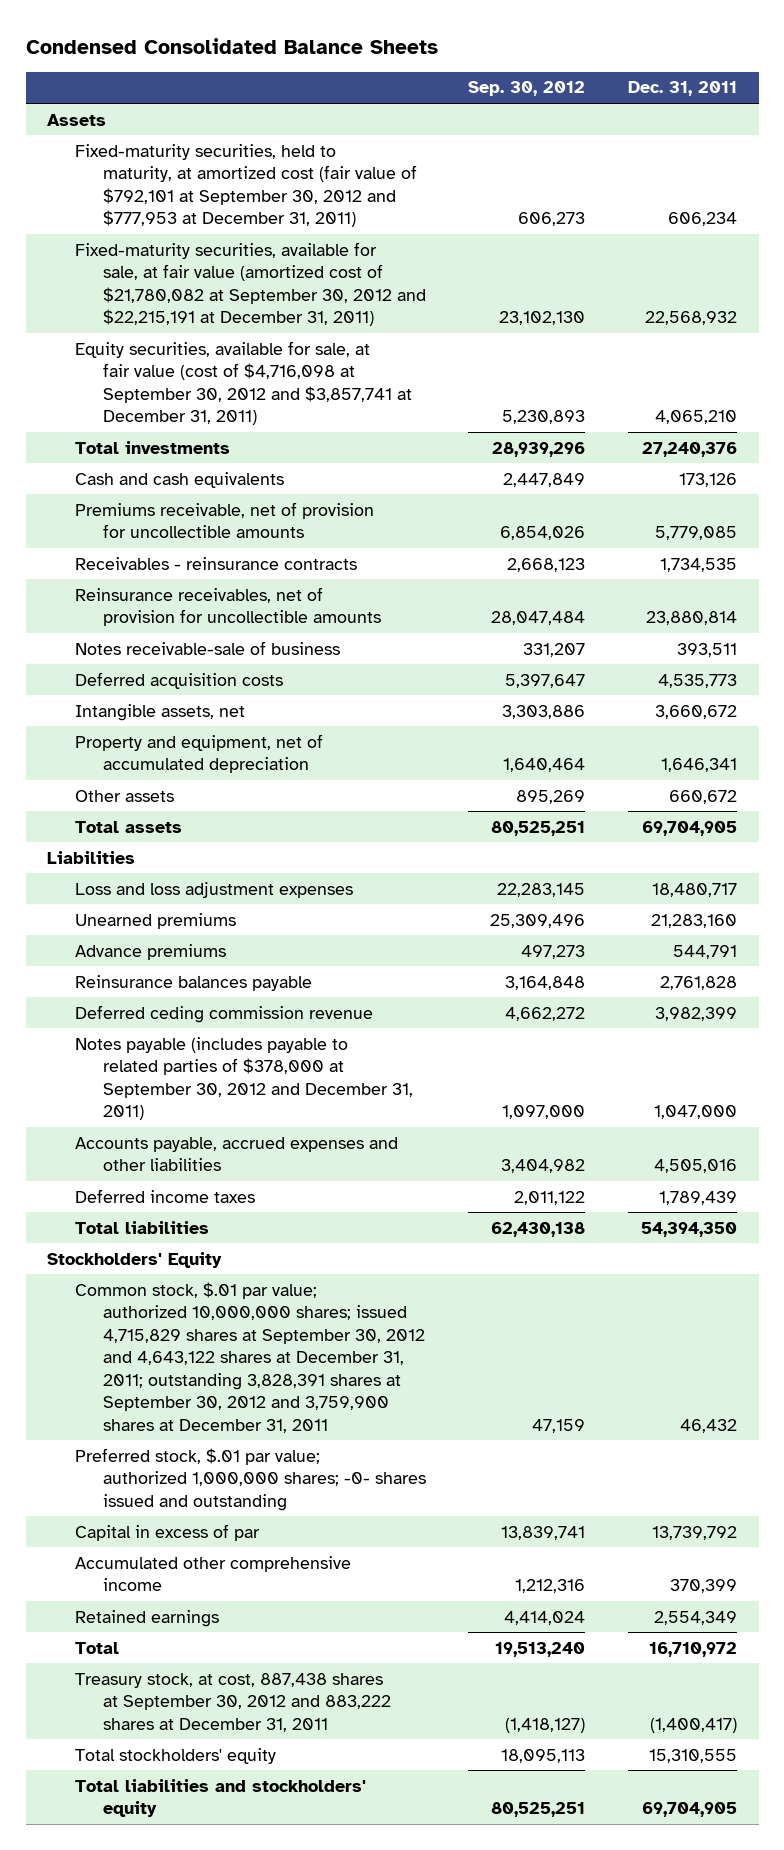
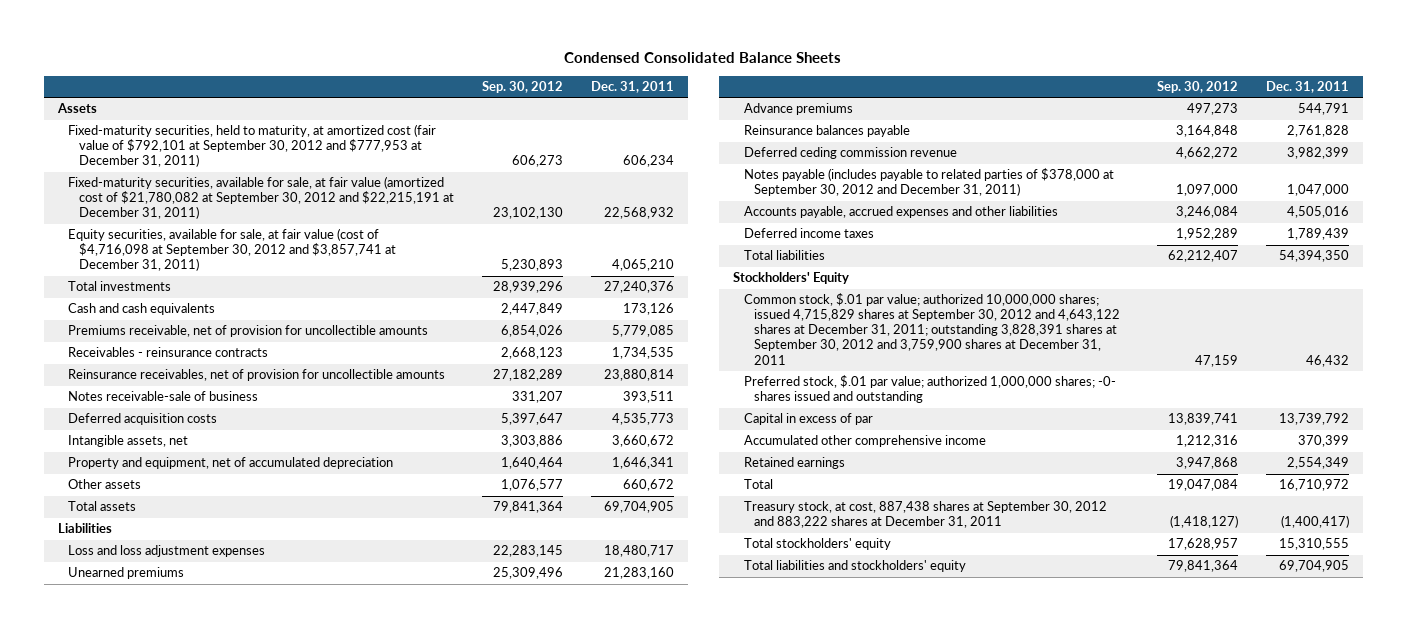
- Reinsurance receivables, net of provision for uncollectible amounts | 28,047,484 | 23,880,814
+ Reinsurance receivables, net of provision for uncollectible amounts | 27,182,289 | 23,880,814
- Other assets | 895,269 | 660,672
- Total assets | 80,525,251 | 69,704,905
+ Other assets | 1,076,577 | 660,672
+ Total assets | 79,841,364 | 69,704,905
- Accounts payable, accrued expenses and other liabilities | 3,404,982 | 4,505,016
- Deferred income taxes | 2,011,122 | 1,789,439
- Total liabilities | 62,430,138 | 54,394,350
+ Accounts payable, accrued expenses and other liabilities | 3,246,084 | 4,505,016
+ Deferred income taxes | 1,952,289 | 1,789,439
+ Total liabilities | 62,212,407 | 54,394,350
- Retained earnings | 4,414,024 | 2,554,349
- Total | 19,513,240 | 16,710,972
+ Retained earnings | 3,947,868 | 2,554,349
+ Total | 19,047,084 | 16,710,972
- Total stockholders' equity | 18,095,113 | 15,310,555
- Total liabilities and stockholders' equity | 80,525,251 | 69,704,905
+ Total stockholders' equity | 17,628,957 | 15,310,555
+ Total liabilities and stockholders' equity | 79,841,364 | 69,704,905

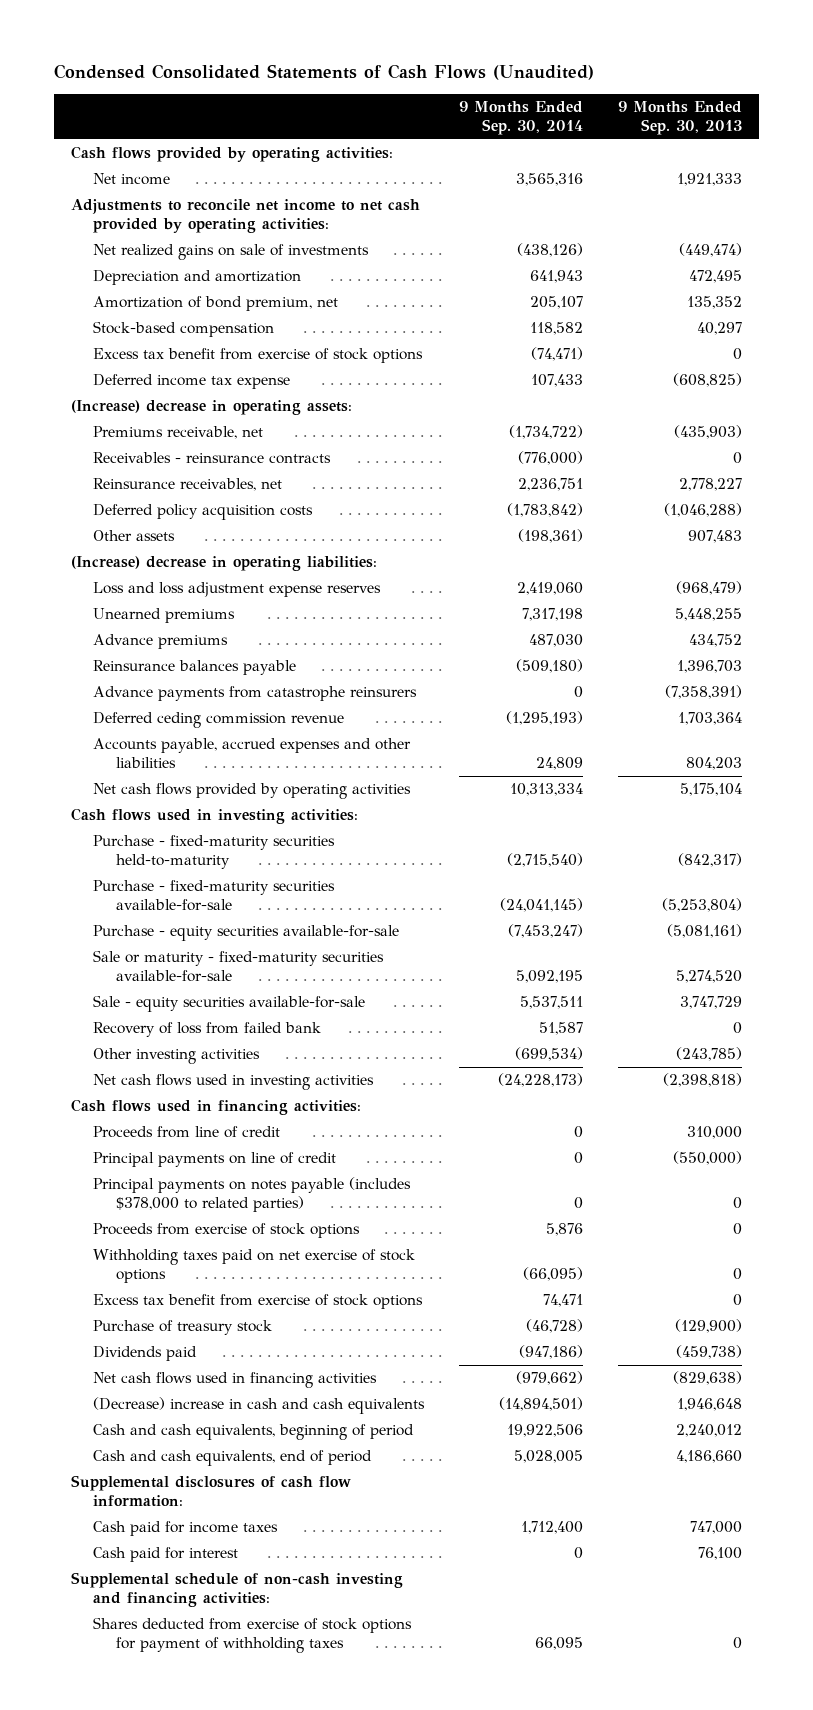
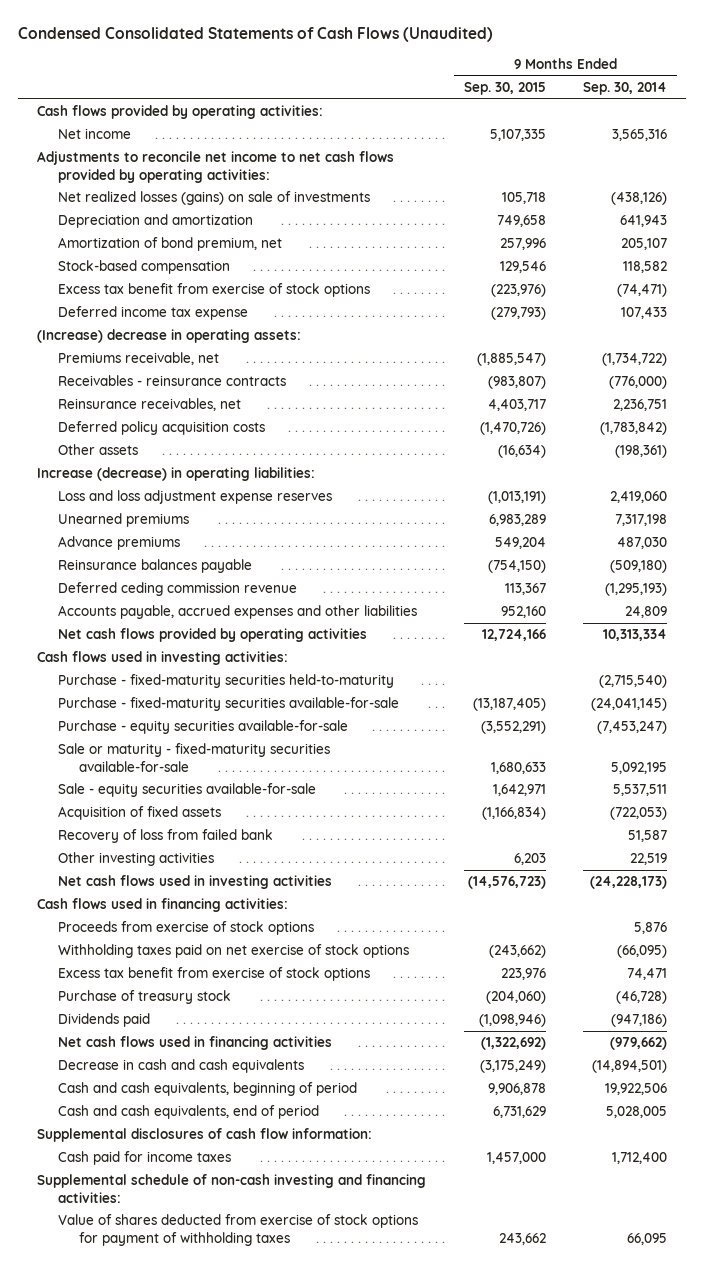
- | 9 Months Ended Sep. 30, 2014 | 9 Months Ended Sep. 30, 2013
+ | 9 Months Ended Sep. 30, 2015 | 9 Months Ended Sep. 30, 2014
- Adjustments to reconcile net income to net cash provided by operating activities:
- Net realized gains on sale of investments | (438,126) | (449,474)
+ Adjustments to reconcile net income to net cash flows provided by operating activities:
+ Net realized losses (gains) on sale of investments | 105,718 | (438,126)
- (Increase) decrease in operating liabilities:
+ Increase (decrease) in operating liabilities:
- Advance payments from catastrophe reinsurers | 0 | (7,358,391)
+ Acquisition of fixed assets | (1,166,834) | (722,053)
- Other investing activities | (699,534) | (243,785)
+ Other investing activities | 6,203 | 22,519
- Proceeds from line of credit | 0 | 310,000
- Principal payments on line of credit | 0 | (550,000)
- Principal payments on notes payable (includes $378,000 to related parties) | 0 | 0
- (Decrease) increase in cash and cash equivalents | (14,894,501) | 1,946,648
+ Decrease in cash and cash equivalents | (3,175,249) | (14,894,501)
- Cash paid for interest | 0 | 76,100
- Shares deducted from exercise of stock options for payment of withholding taxes | 66,095 | 0
+ Value of shares deducted from exercise of stock options for payment of withholding taxes | 243,662 | 66,095

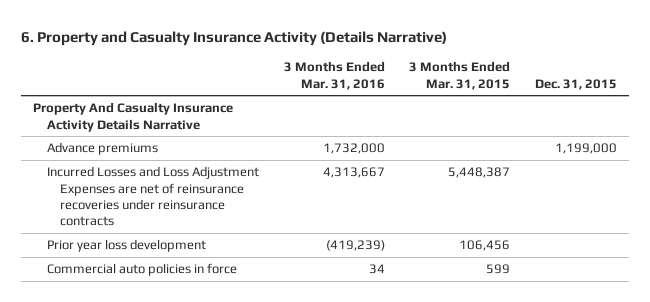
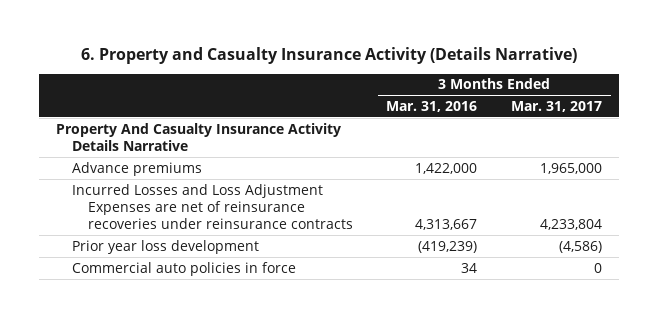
- | 3 Months Ended Mar. 31, 2016 | 3 Months Ended Mar. 31, 2015 | Dec. 31, 2015
+ | 3 Months Ended Mar. 31, 2016 | 3 Months Ended Mar. 31, 2017
- Advance premiums | 1,732,000 | | 1,199,000
+ Advance premiums | 1,422,000 | 1,965,000

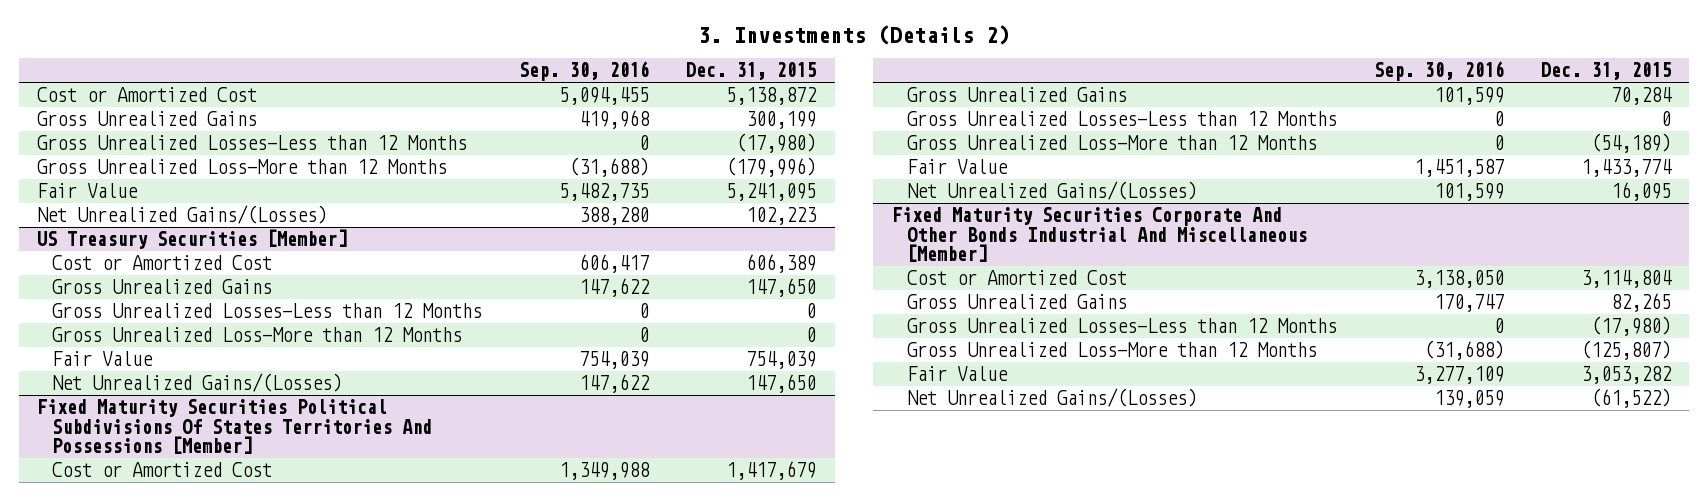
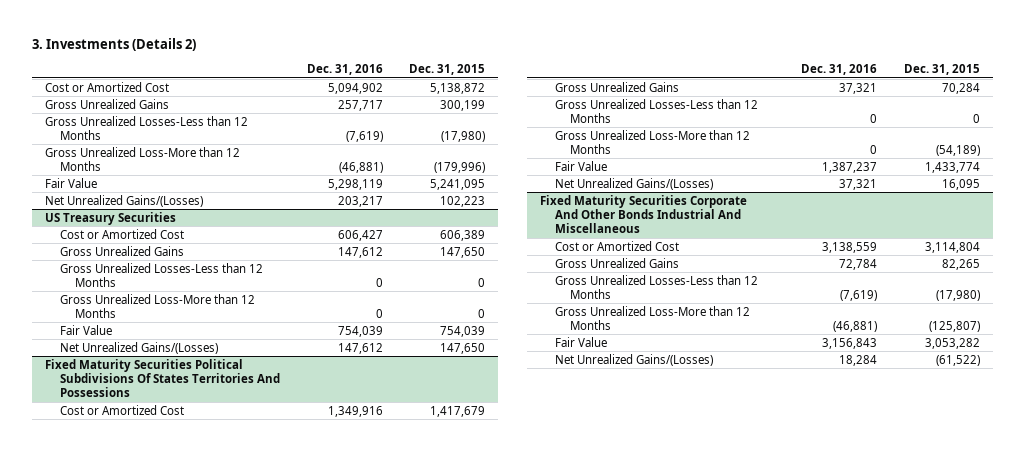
- | Sep. 30, 2016 | Dec. 31, 2015
+ | Dec. 31, 2016 | Dec. 31, 2015
- US Treasury Securities [Member]
+ US Treasury Securities
- Fixed Maturity Securities Political Subdivisions Of States Territories And Possessions [Member]
+ Fixed Maturity Securities Political Subdivisions Of States Territories And Possessions
- Fixed Maturity Securities Corporate And Other Bonds Industrial And Miscellaneous [Member]
+ Fixed Maturity Securities Corporate And Other Bonds Industrial And Miscellaneous

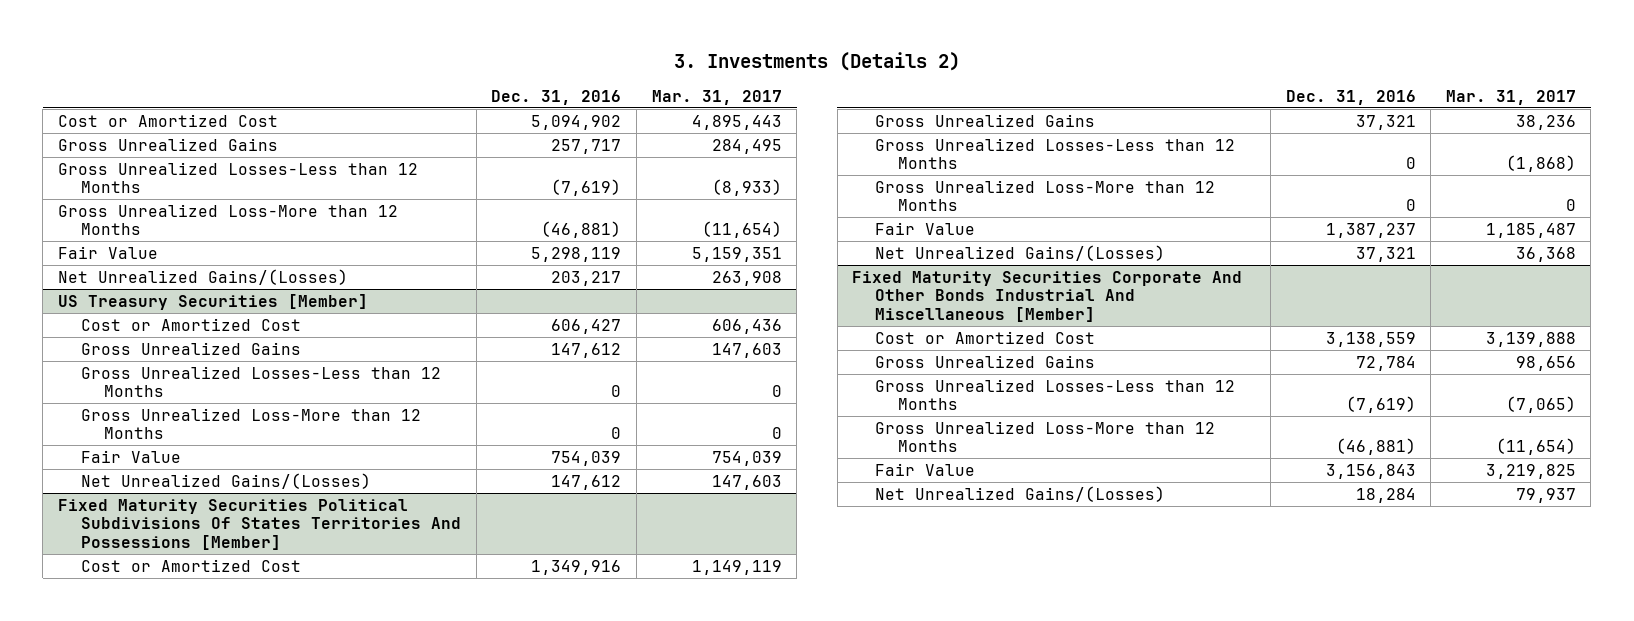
- | Dec. 31, 2016 | Dec. 31, 2015
+ | Dec. 31, 2016 | Mar. 31, 2017
- US Treasury Securities
+ US Treasury Securities [Member]
- Fixed Maturity Securities Political Subdivisions Of States Territories And Possessions
+ Fixed Maturity Securities Political Subdivisions Of States Territories And Possessions [Member]
- Fixed Maturity Securities Corporate And Other Bonds Industrial And Miscellaneous
+ Fixed Maturity Securities Corporate And Other Bonds Industrial And Miscellaneous [Member]

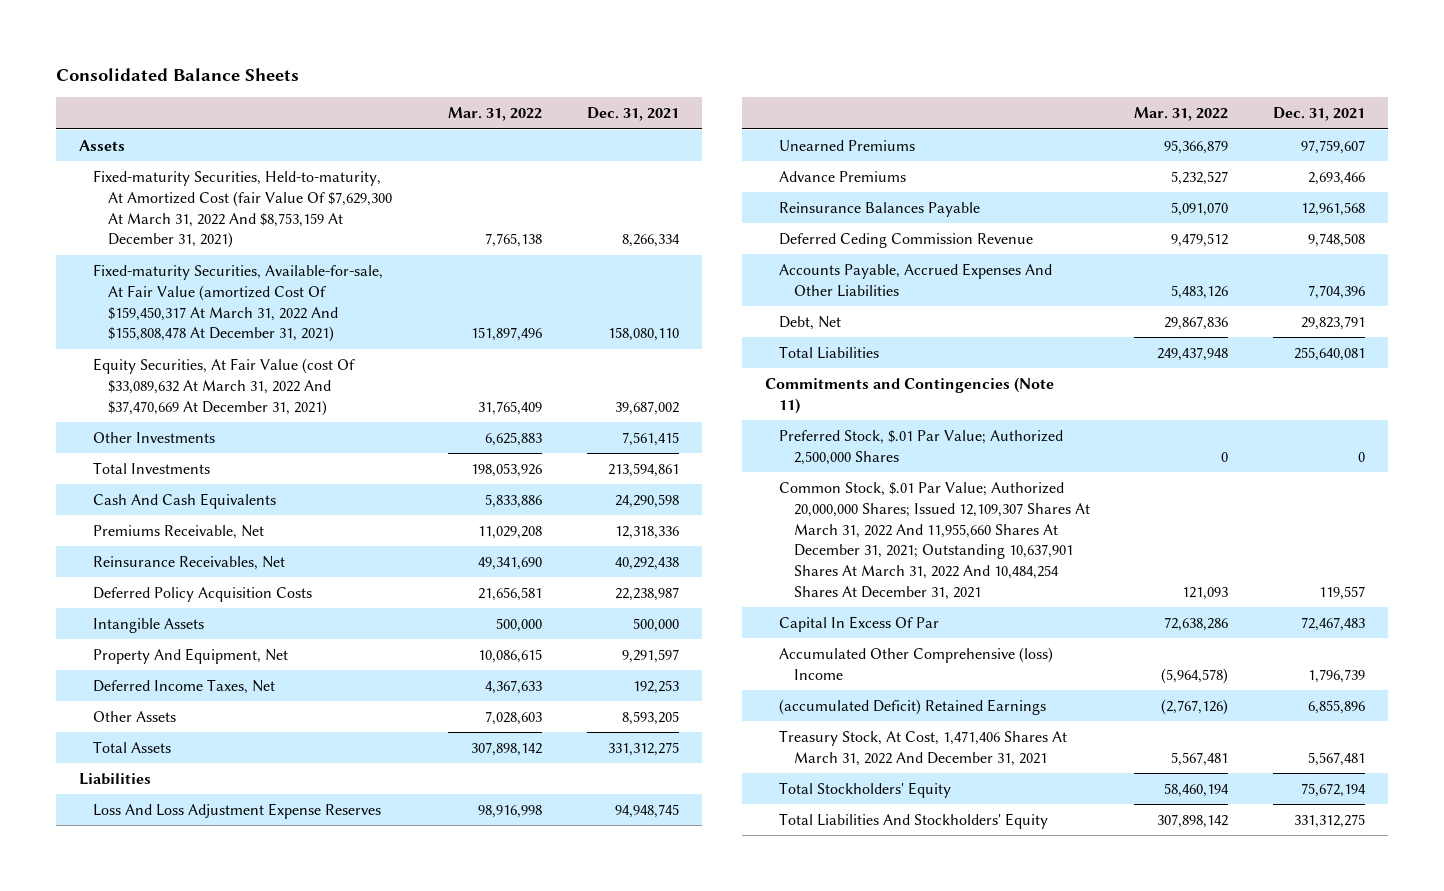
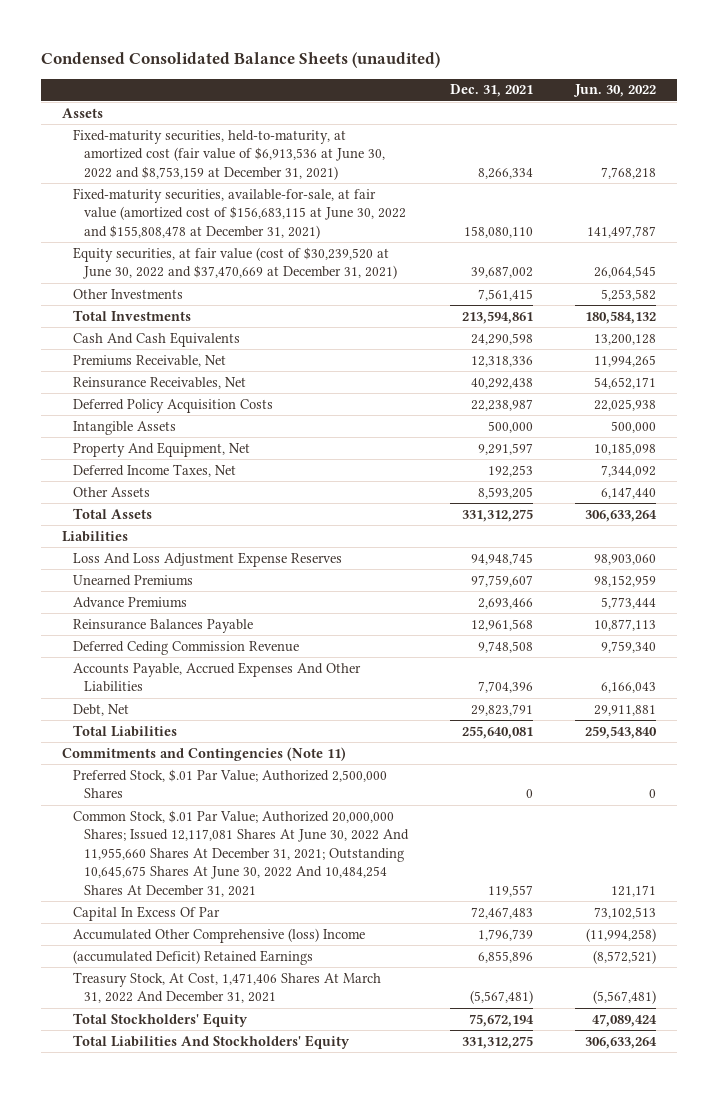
- Consolidated Balance Sheets
+ Condensed Consolidated Balance Sheets (unaudited)
- | Mar. 31, 2022 | Dec. 31, 2021
+ | Dec. 31, 2021 | Jun. 30, 2022
- Fixed-maturity Securities, Held-to-maturity, At Amortized Cost (fair Value Of $7,629,300 At March 31, 2022 And $8,753,159 At December 31, 2021) | 7,765,138 | 8,266,334
- Fixed-maturity Securities, Available-for-sale, At Fair Value (amortized Cost Of $159,450,317 At March 31, 2022 And $155,808,478 At December 31, 2021) | 151,897,496 | 158,080,110
- Equity Securities, At Fair Value (cost Of $33,089,632 At March 31, 2022 And $37,470,669 At December 31, 2021) | 31,765,409 | 39,687,002
+ Fixed-maturity securities, held-to-maturity, at amortized cost (fair value of $6,913,536 at June 30, 2022 and $8,753,159 at December 31, 2021) | 8,266,334 | 7,768,218
+ Fixed-maturity securities, available-for-sale, at fair value (amortized cost of $156,683,115 at June 30, 2022 and $155,808,478 at December 31, 2021) | 158,080,110 | 141,497,787
+ Equity securities, at fair value (cost of $30,239,520 at June 30, 2022 and $37,470,669 at December 31, 2021) | 39,687,002 | 26,064,545
- Common Stock, $.01 Par Value; Authorized 20,000,000 Shares; Issued 12,109,307 Shares At March 31, 2022 And 11,955,660 Shares At December 31, 2021; Outstanding 10,637,901 Shares At March 31, 2022 And 10,484,254 Shares At December 31, 2021 | 121,093 | 119,557
+ Common Stock, $.01 Par Value; Authorized 20,000,000 Shares; Issued 12,117,081 Shares At June 30, 2022 And 11,955,660 Shares At December 31, 2021; Outstanding 10,645,675 Shares At June 30, 2022 And 10,484,254 Shares At December 31, 2021 | 119,557 | 121,171
- Treasury Stock, At Cost, 1,471,406 Shares At March 31, 2022 And December 31, 2021 | 5,567,481 | 5,567,481
+ Treasury Stock, At Cost, 1,471,406 Shares At March 31, 2022 And December 31, 2021 | (5,567,481) | (5,567,481)

